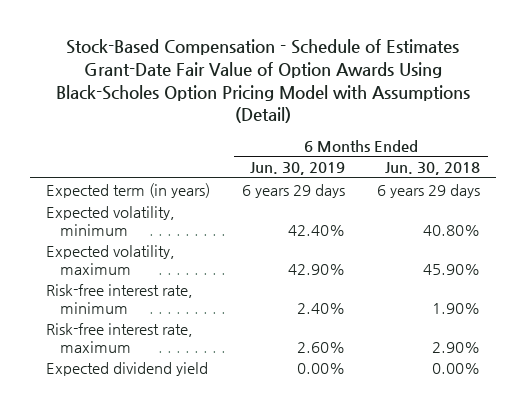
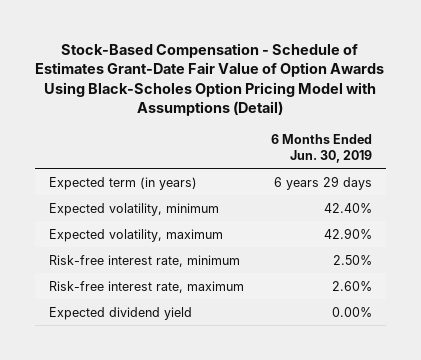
- | 6 Months Ended Jun. 30, 2019 | 6 Months Ended Jun. 30, 2018
+ | 6 Months Ended Jun. 30, 2019
- Risk-free interest rate, minimum | 2.40% | 1.90%
+ Risk-free interest rate, minimum | 2.50%

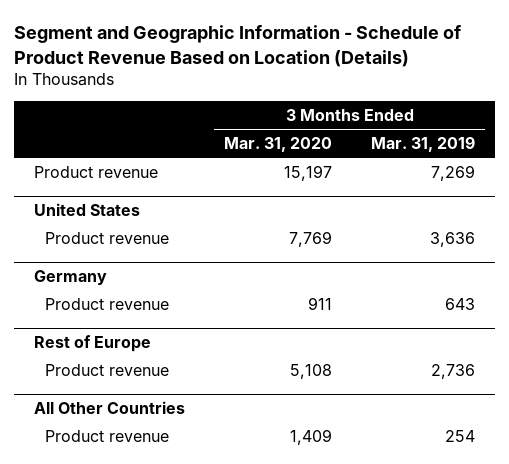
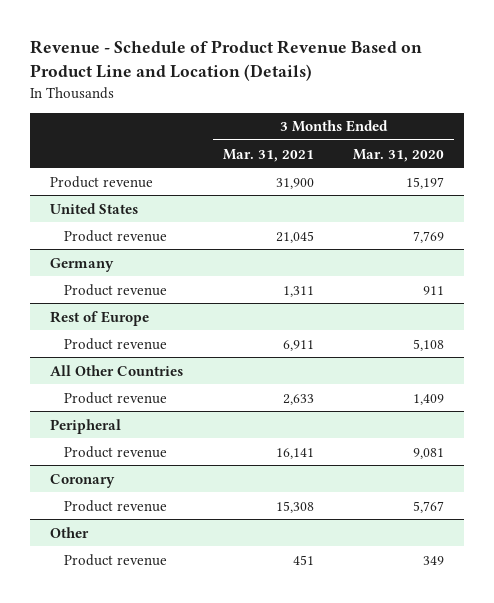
- Segment and Geographic Information - Schedule of Product Revenue Based on Location (Details)
+ Revenue - Schedule of Product Revenue Based on Product Line and Location (Details)
- | 3 Months Ended Mar. 31, 2020 | 3 Months Ended Mar. 31, 2019
+ | 3 Months Ended Mar. 31, 2021 | 3 Months Ended Mar. 31, 2020
+ Peripheral
+ Product revenue | 16,141 | 9,081
+ Coronary
+ Product revenue | 15,308 | 5,767
+ Other
+ Product revenue | 451 | 349

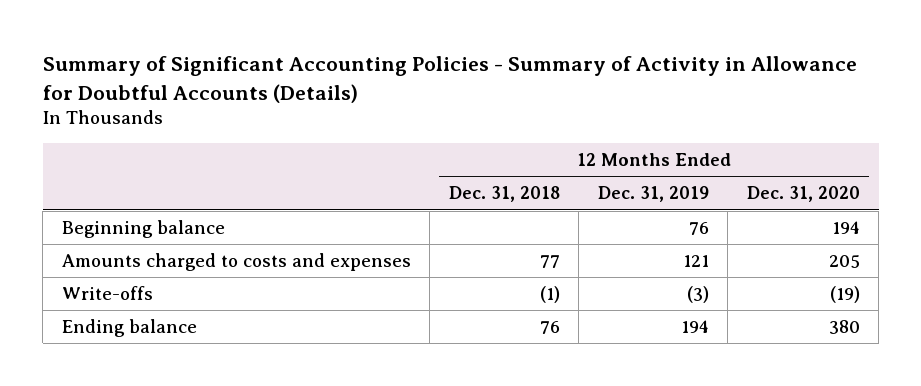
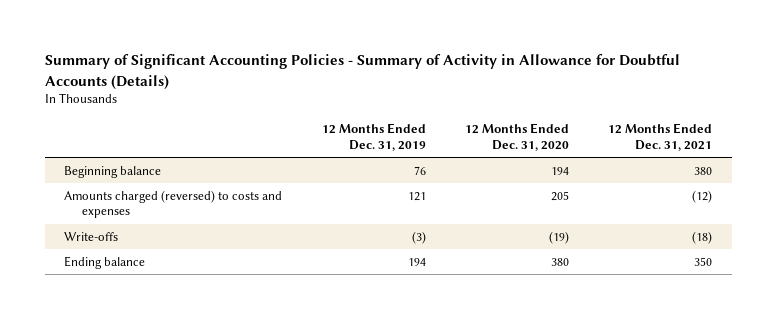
- | 12 Months Ended Dec. 31, 2018 | 12 Months Ended Dec. 31, 2019 | 12 Months Ended Dec. 31, 2020
+ | 12 Months Ended Dec. 31, 2019 | 12 Months Ended Dec. 31, 2020 | 12 Months Ended Dec. 31, 2021
- Amounts charged to costs and expenses | 77 | 121 | 205
+ Amounts charged (reversed) to costs and expenses | 121 | 205 | (12)

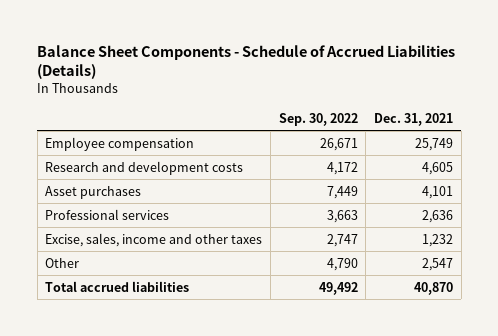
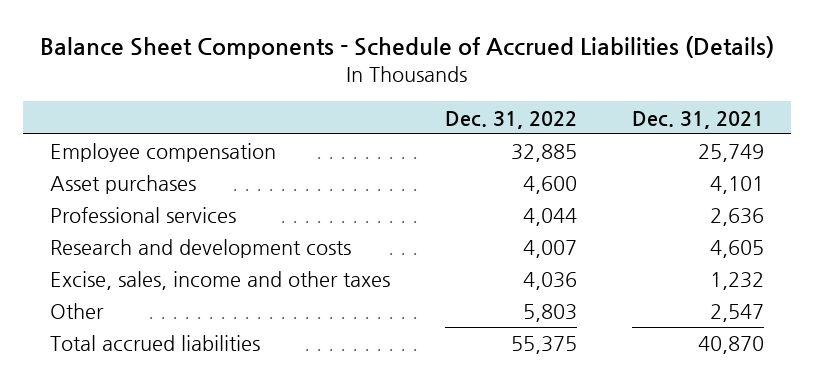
- | Sep. 30, 2022 | Dec. 31, 2021
+ | Dec. 31, 2022 | Dec. 31, 2021
moved down: Research and development costs | 4,007 | 4,605

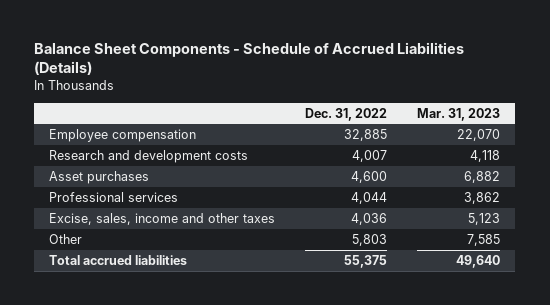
- | Dec. 31, 2022 | Dec. 31, 2021
+ | Dec. 31, 2022 | Mar. 31, 2023
moved up: Research and development costs | 4,007 | 4,118

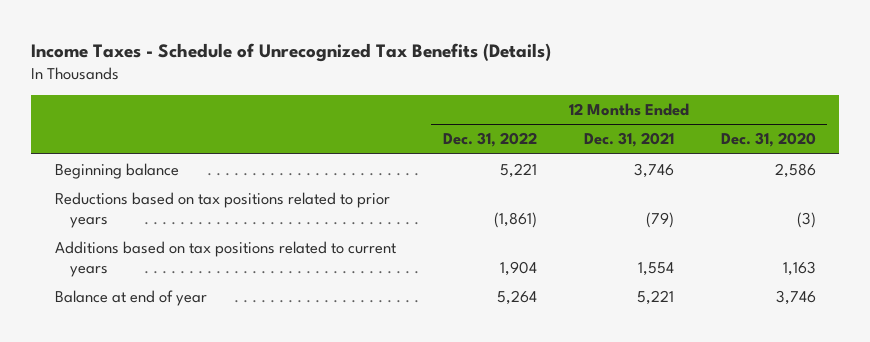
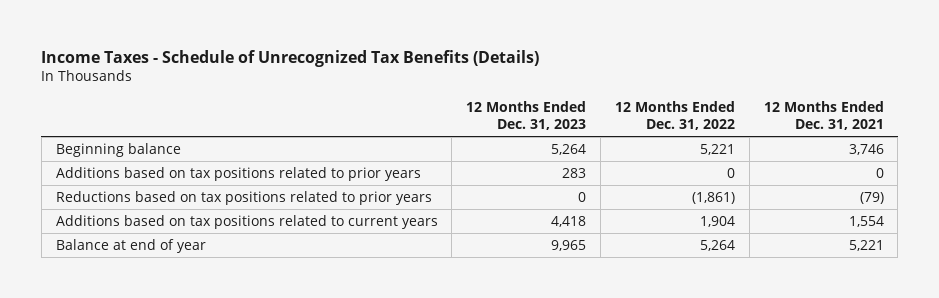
- | 12 Months Ended Dec. 31, 2022 | 12 Months Ended Dec. 31, 2021 | 12 Months Ended Dec. 31, 2020
+ | 12 Months Ended Dec. 31, 2023 | 12 Months Ended Dec. 31, 2022 | 12 Months Ended Dec. 31, 2021
+ Additions based on tax positions related to prior years | 283 | 0 | 0

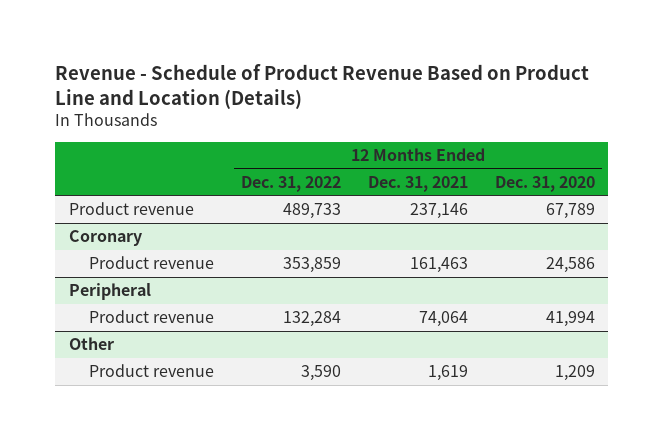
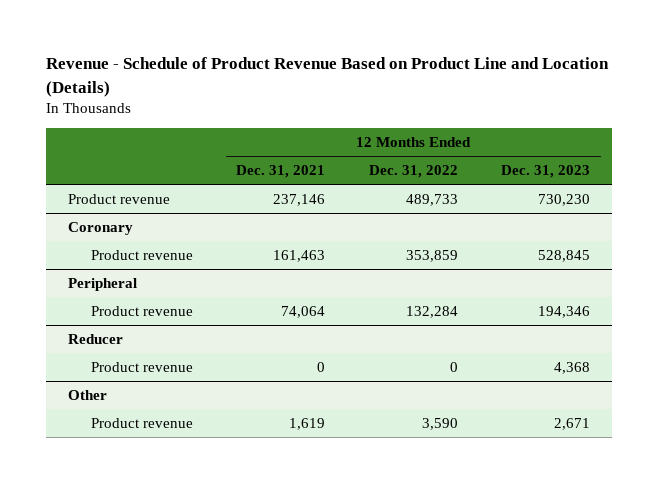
- | 12 Months Ended Dec. 31, 2022 | 12 Months Ended Dec. 31, 2021 | 12 Months Ended Dec. 31, 2020
+ | 12 Months Ended Dec. 31, 2021 | 12 Months Ended Dec. 31, 2022 | 12 Months Ended Dec. 31, 2023
+ Reducer
+ Product revenue | 0 | 0 | 4,368

